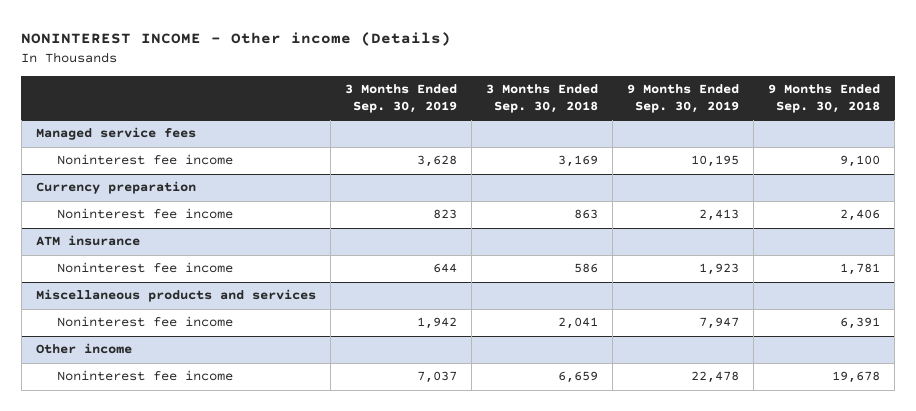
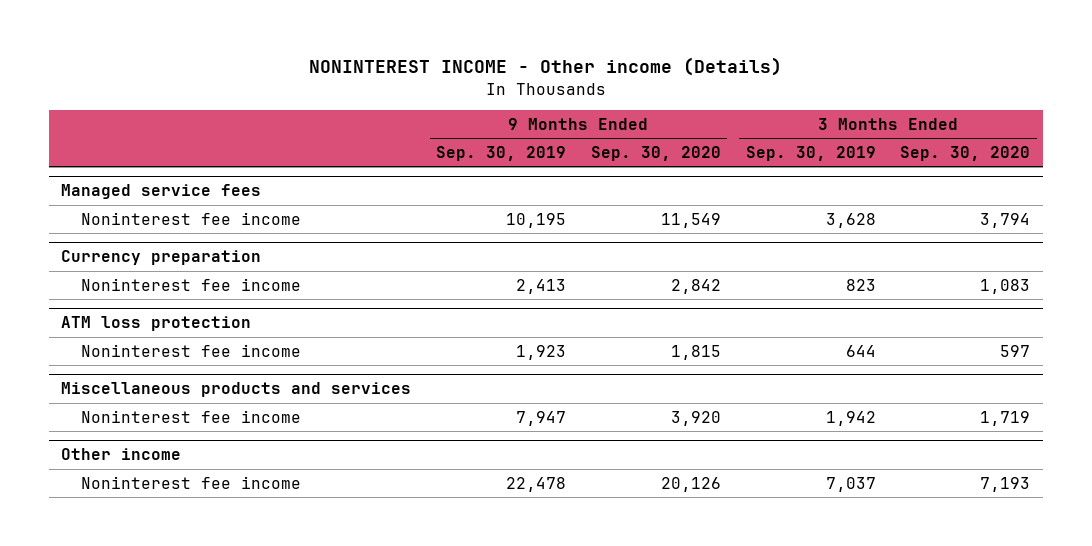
- | 3 Months Ended Sep. 30, 2019 | 3 Months Ended Sep. 30, 2018 | 9 Months Ended Sep. 30, 2019 | 9 Months Ended Sep. 30, 2018
+ | 9 Months Ended Sep. 30, 2019 | 9 Months Ended Sep. 30, 2020 | 3 Months Ended Sep. 30, 2019 | 3 Months Ended Sep. 30, 2020
- ATM insurance
+ ATM loss protection

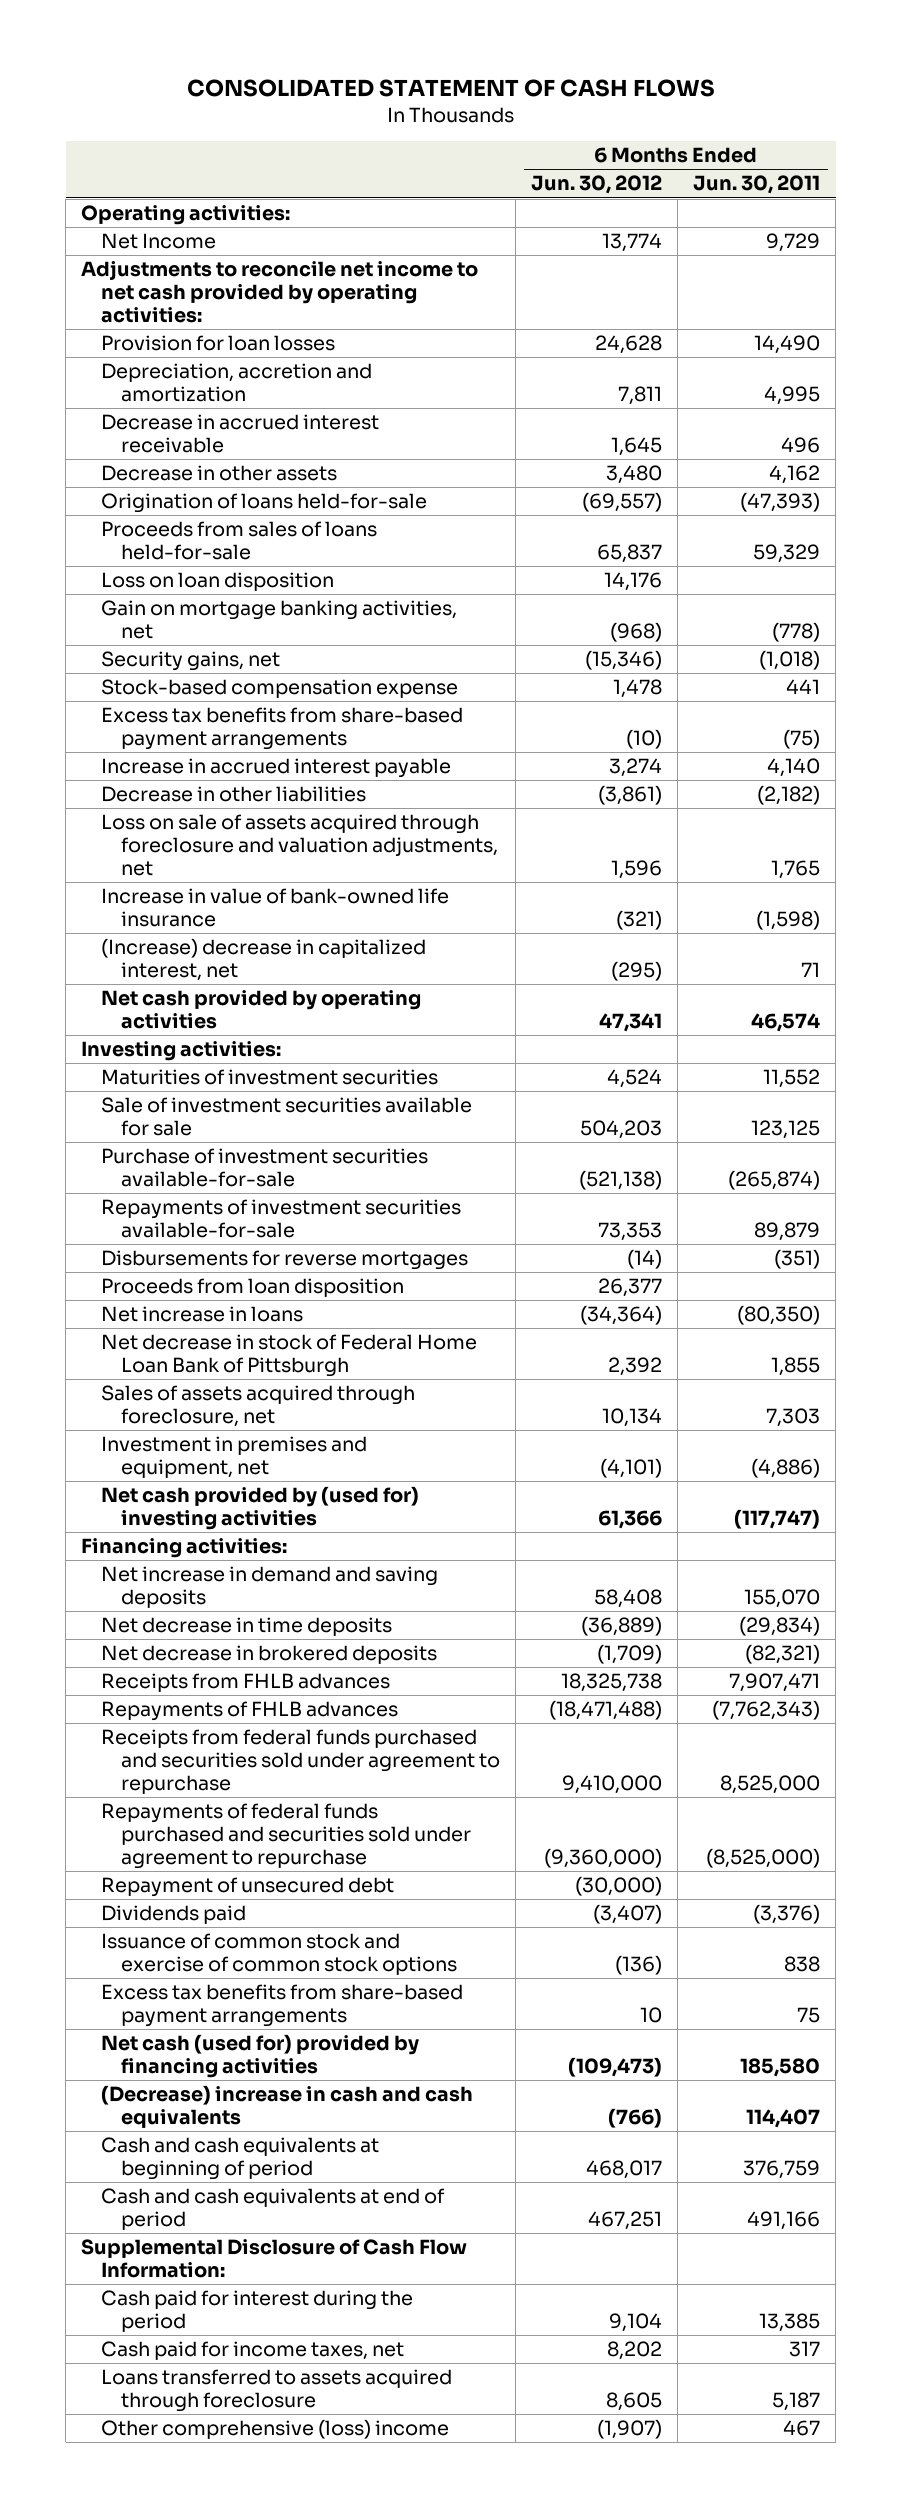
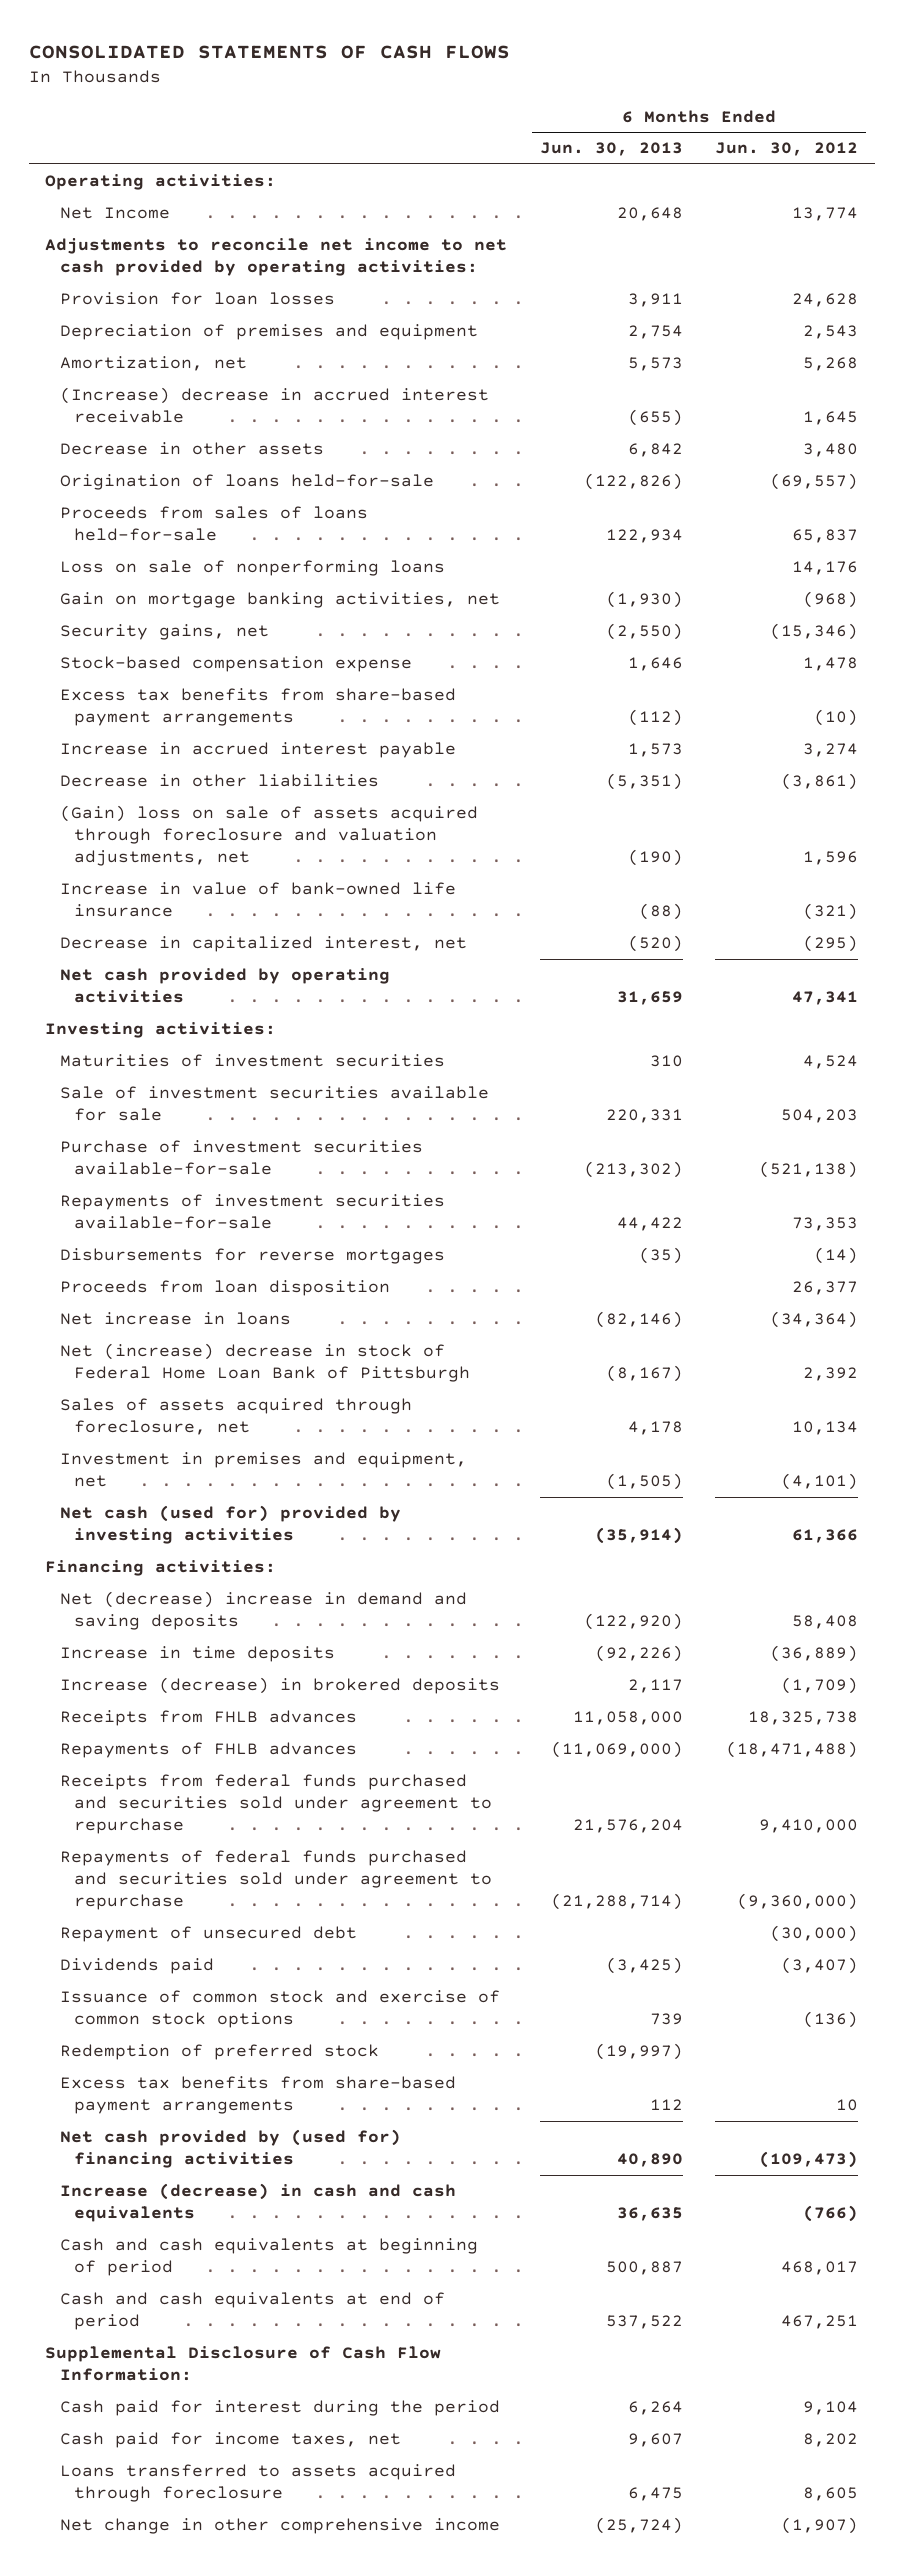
- CONSOLIDATED STATEMENT OF CASH FLOWS
+ CONSOLIDATED STATEMENTS OF CASH FLOWS
- | 6 Months Ended Jun. 30, 2012 | 6 Months Ended Jun. 30, 2011
+ | 6 Months Ended Jun. 30, 2013 | 6 Months Ended Jun. 30, 2012
- Depreciation, accretion and amortization | 7,811 | 4,995
- Decrease in accrued interest receivable | 1,645 | 496
+ Depreciation of premises and equipment | 2,754 | 2,543
+ Amortization, net | 5,573 | 5,268
+ (Increase) decrease in accrued interest receivable | (655) | 1,645
- Loss on loan disposition | 14,176 |
+ Loss on sale of nonperforming loans | | 14,176
- Loss on sale of assets acquired through foreclosure and valuation adjustments, net | 1,596 | 1,765
+ (Gain) loss on sale of assets acquired through foreclosure and valuation adjustments, net | (190) | 1,596
- (Increase) decrease in capitalized interest, net | (295) | 71
+ Decrease in capitalized interest, net | (520) | (295)
- Net decrease in stock of Federal Home Loan Bank of Pittsburgh | 2,392 | 1,855
+ Net (increase) decrease in stock of Federal Home Loan Bank of Pittsburgh | (8,167) | 2,392
- Net cash provided by (used for) investing activities | 61,366 | (117,747)
+ Net cash (used for) provided by investing activities | (35,914) | 61,366
- Net increase in demand and saving deposits | 58,408 | 155,070
- Net decrease in time deposits | (36,889) | (29,834)
- Net decrease in brokered deposits | (1,709) | (82,321)
+ Net (decrease) increase in demand and saving deposits | (122,920) | 58,408
+ Increase in time deposits | (92,226) | (36,889)
+ Increase (decrease) in brokered deposits | 2,117 | (1,709)
+ Redemption of preferred stock | (19,997) |
- Net cash (used for) provided by financing activities | (109,473) | 185,580
- (Decrease) increase in cash and cash equivalents | (766) | 114,407
+ Net cash provided by (used for) financing activities | 40,890 | (109,473)
+ Increase (decrease) in cash and cash equivalents | 36,635 | (766)
- Other comprehensive (loss) income | (1,907) | 467
+ Net change in other comprehensive income | (25,724) | (1,907)

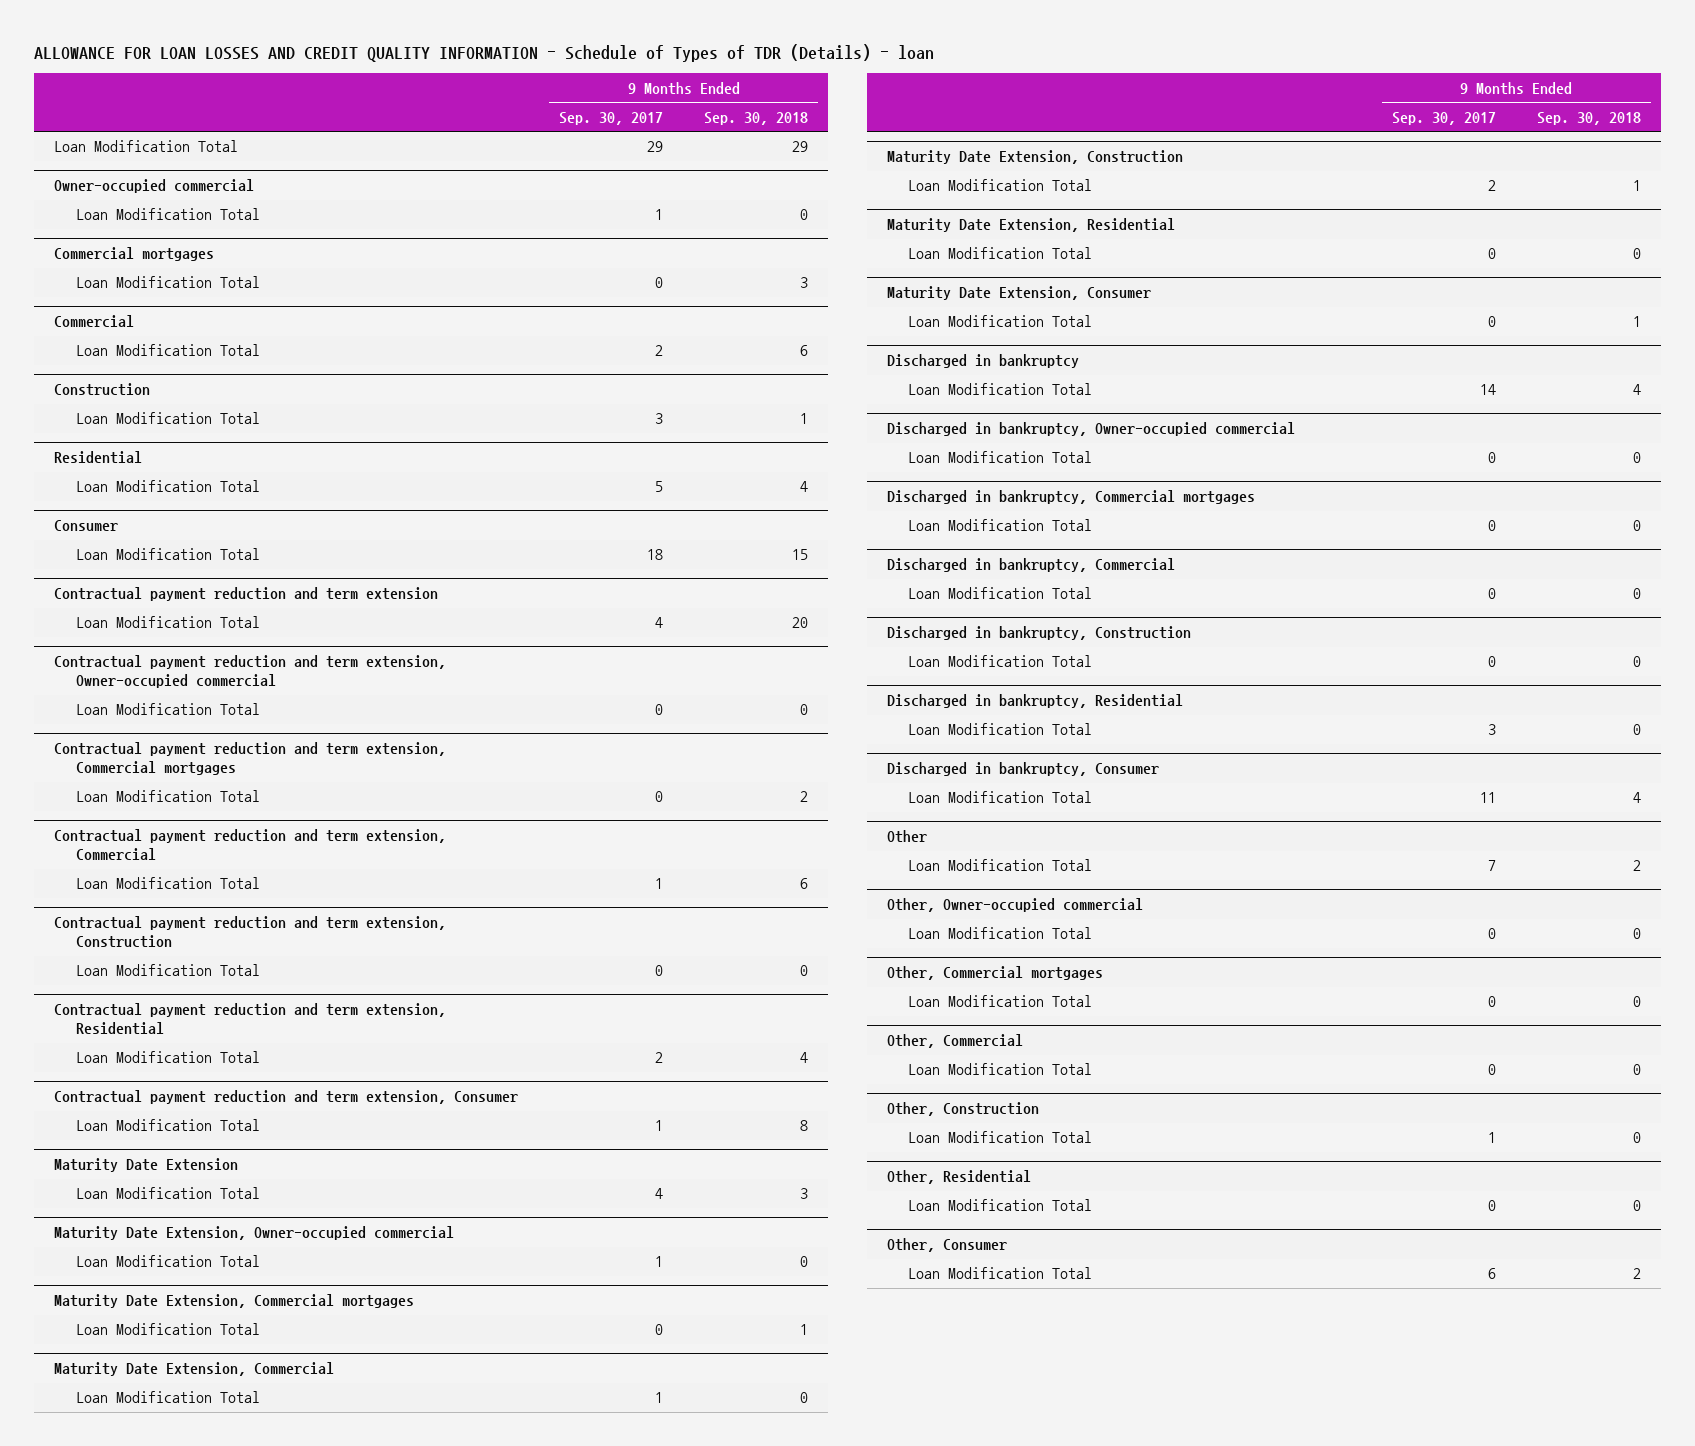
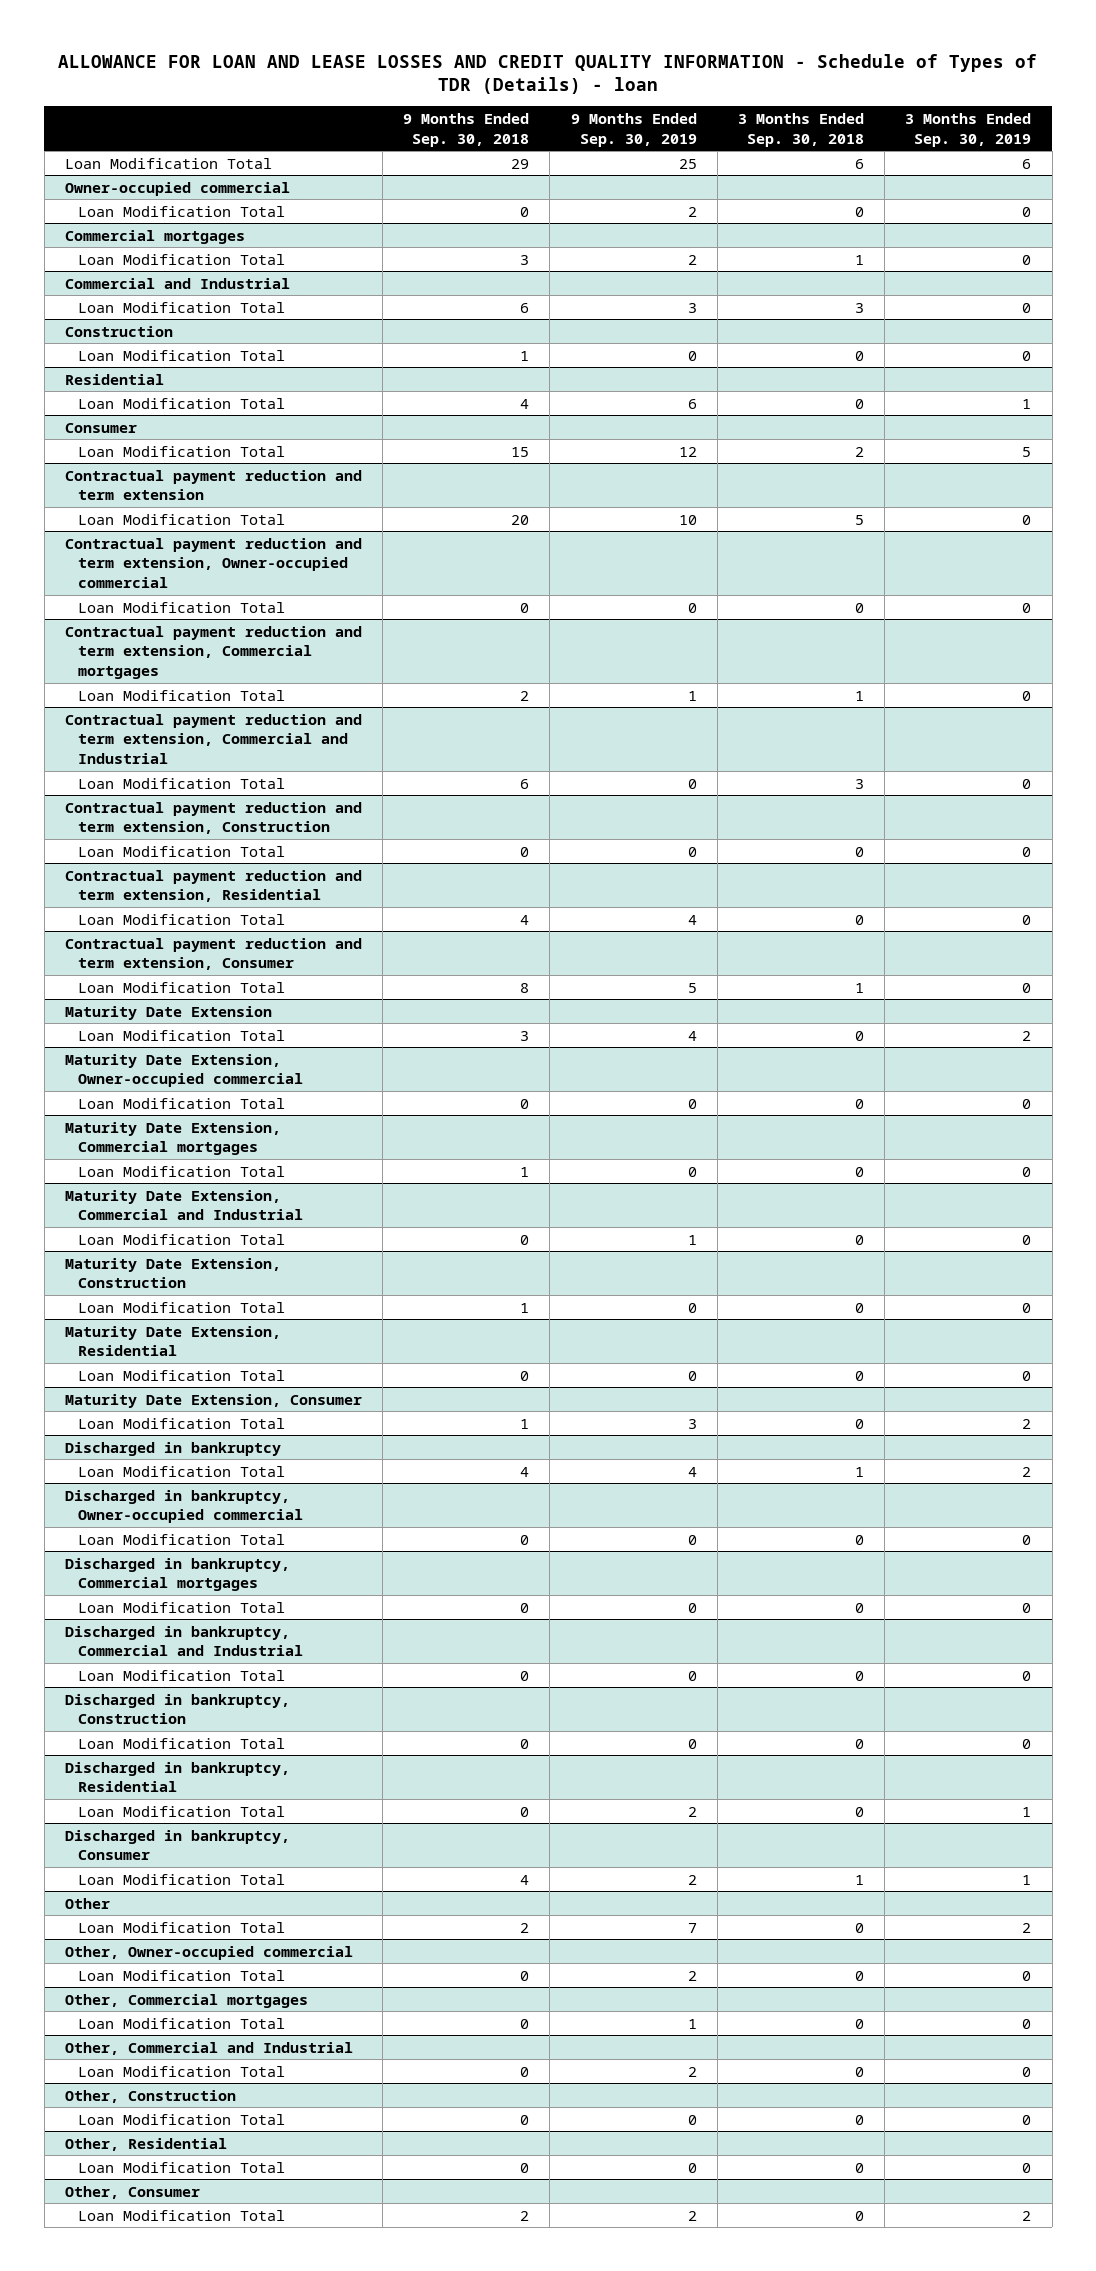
- ALLOWANCE FOR LOAN LOSSES AND CREDIT QUALITY INFORMATION - Schedule of Types of TDR (Details) - loan
+ ALLOWANCE FOR LOAN AND LEASE LOSSES AND CREDIT QUALITY INFORMATION - Schedule of Types of TDR (Details) - loan
- | 9 Months Ended Sep. 30, 2017 | 9 Months Ended Sep. 30, 2018
+ | 9 Months Ended Sep. 30, 2018 | 9 Months Ended Sep. 30, 2019 | 3 Months Ended Sep. 30, 2018 | 3 Months Ended Sep. 30, 2019
- Commercial
+ Commercial and Industrial
- Contractual payment reduction and term extension, Commercial
+ Contractual payment reduction and term extension, Commercial and Industrial
- Maturity Date Extension, Commercial
+ Maturity Date Extension, Commercial and Industrial
- Discharged in bankruptcy, Commercial
+ Discharged in bankruptcy, Commercial and Industrial
- Other, Commercial
+ Other, Commercial and Industrial

